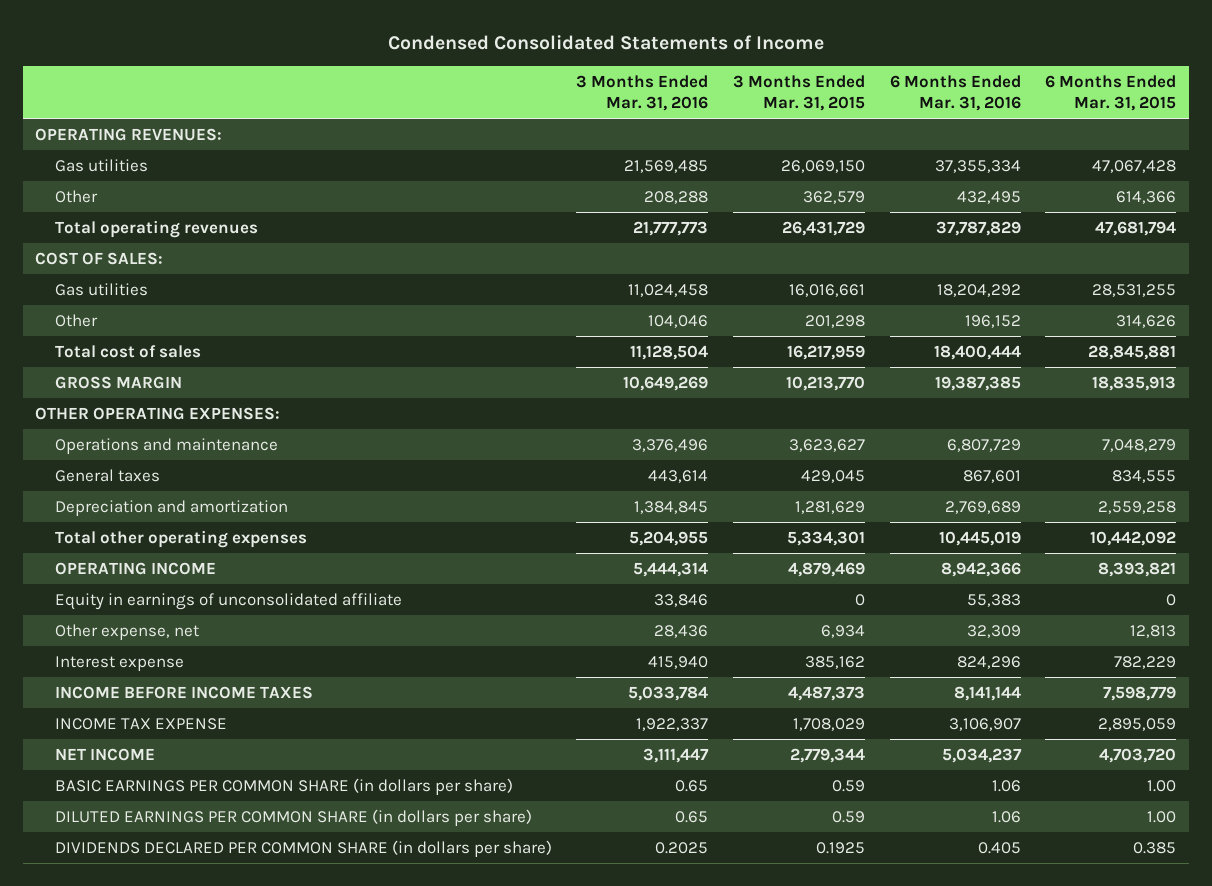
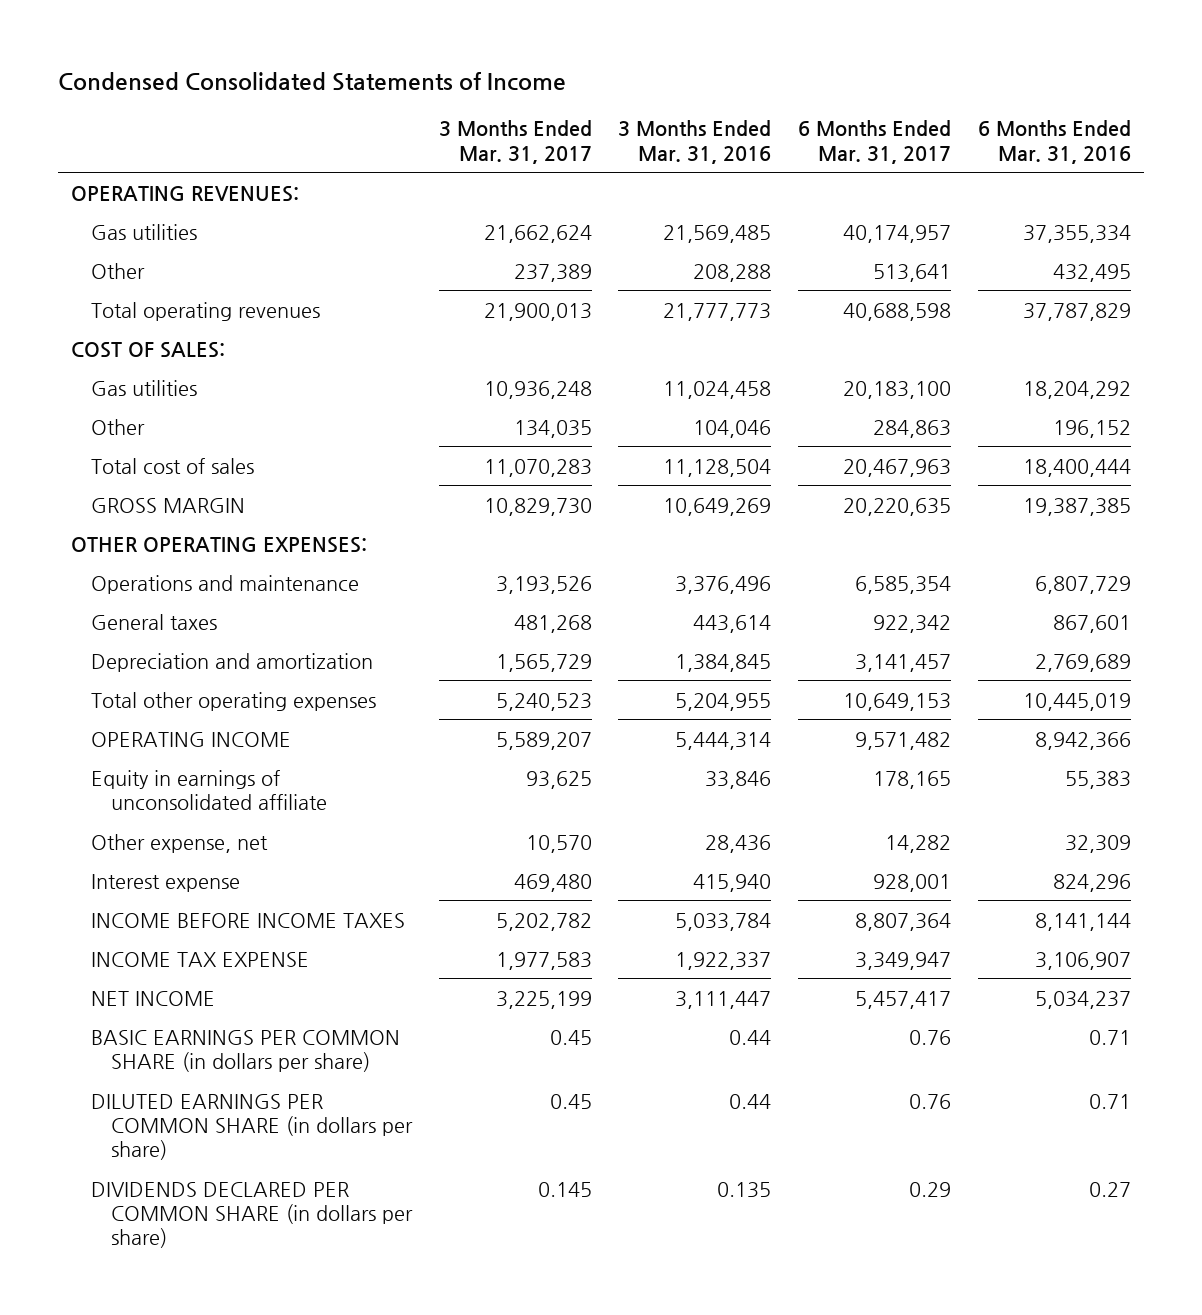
- | 3 Months Ended Mar. 31, 2016 | 3 Months Ended Mar. 31, 2015 | 6 Months Ended Mar. 31, 2016 | 6 Months Ended Mar. 31, 2015
+ | 3 Months Ended Mar. 31, 2017 | 3 Months Ended Mar. 31, 2016 | 6 Months Ended Mar. 31, 2017 | 6 Months Ended Mar. 31, 2016
- BASIC EARNINGS PER COMMON SHARE (in dollars per share) | 0.65 | 0.59 | 1.06 | 1.00
- DILUTED EARNINGS PER COMMON SHARE (in dollars per share) | 0.65 | 0.59 | 1.06 | 1.00
- DIVIDENDS DECLARED PER COMMON SHARE (in dollars per share) | 0.2025 | 0.1925 | 0.405 | 0.385
+ BASIC EARNINGS PER COMMON SHARE (in dollars per share) | 0.45 | 0.44 | 0.76 | 0.71
+ DILUTED EARNINGS PER COMMON SHARE (in dollars per share) | 0.45 | 0.44 | 0.76 | 0.71
+ DIVIDENDS DECLARED PER COMMON SHARE (in dollars per share) | 0.145 | 0.135 | 0.29 | 0.27

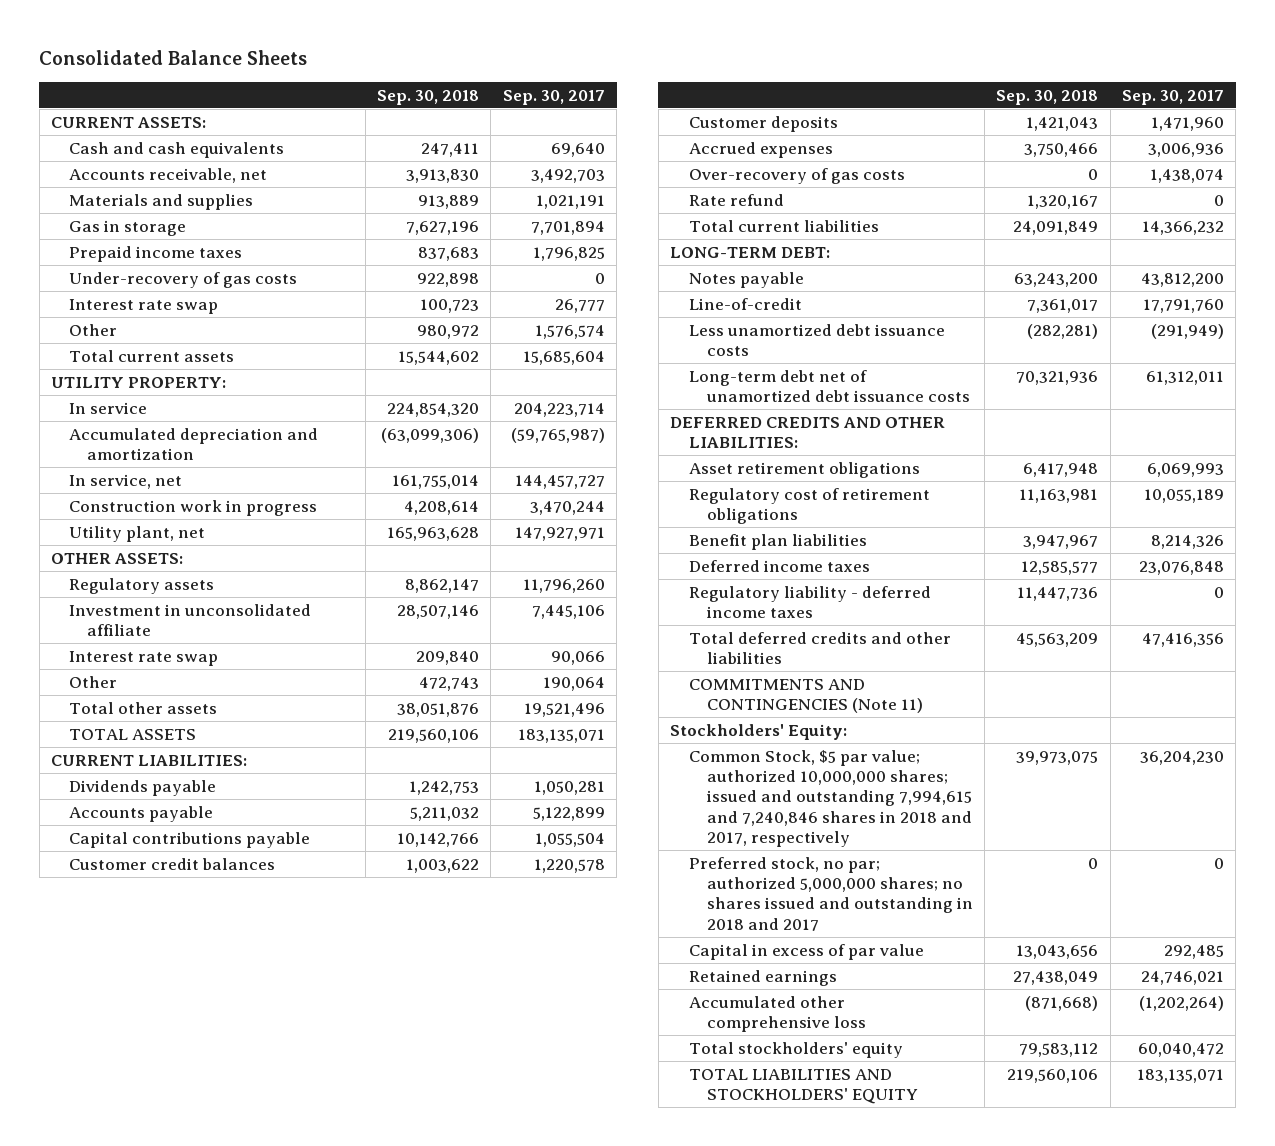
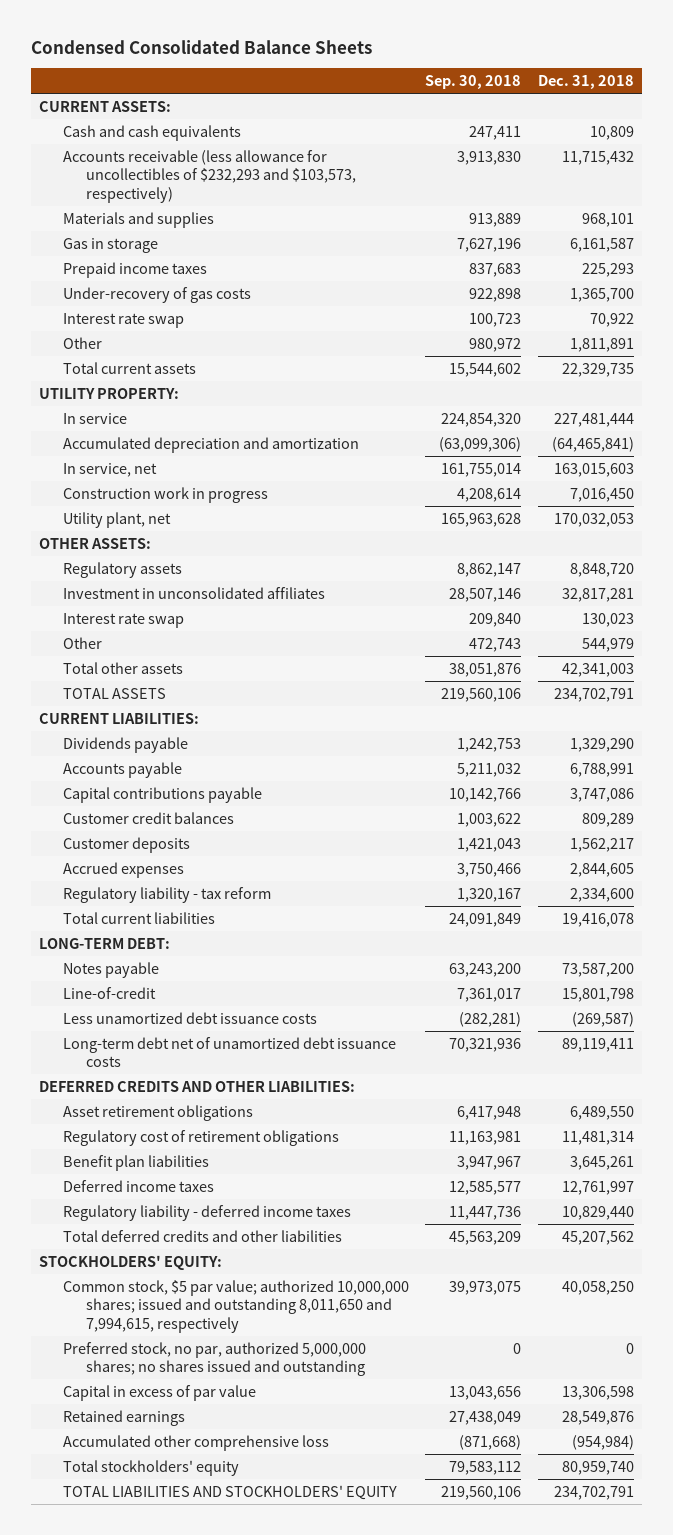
- Consolidated Balance Sheets
+ Condensed Consolidated Balance Sheets
- | Sep. 30, 2018 | Sep. 30, 2017
+ | Sep. 30, 2018 | Dec. 31, 2018
- Accounts receivable, net | 3,913,830 | 3,492,703
+ Accounts receivable (less allowance for uncollectibles of $232,293 and $103,573, respectively) | 3,913,830 | 11,715,432
- Investment in unconsolidated affiliate | 28,507,146 | 7,445,106
+ Investment in unconsolidated affiliates | 28,507,146 | 32,817,281
- Over-recovery of gas costs | 0 | 1,438,074
- Rate refund | 1,320,167 | 0
+ Regulatory liability - tax reform | 1,320,167 | 2,334,600
- COMMITMENTS AND CONTINGENCIES (Note 11)
- Stockholders' Equity:
- Common Stock, $5 par value; authorized 10,000,000 shares; issued and outstanding 7,994,615 and 7,240,846 shares in 2018 and 2017, respectively | 39,973,075 | 36,204,230
- Preferred stock, no par; authorized 5,000,000 shares; no shares issued and outstanding in 2018 and 2017 | 0 | 0
+ STOCKHOLDERS' EQUITY:
+ Common stock, $5 par value; authorized 10,000,000 shares; issued and outstanding 8,011,650 and 7,994,615, respectively | 39,973,075 | 40,058,250
+ Preferred stock, no par, authorized 5,000,000 shares; no shares issued and outstanding | 0 | 0

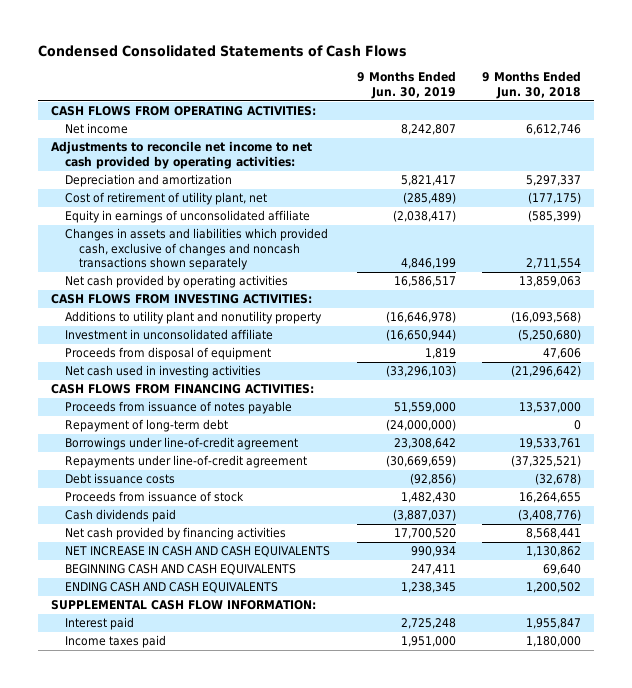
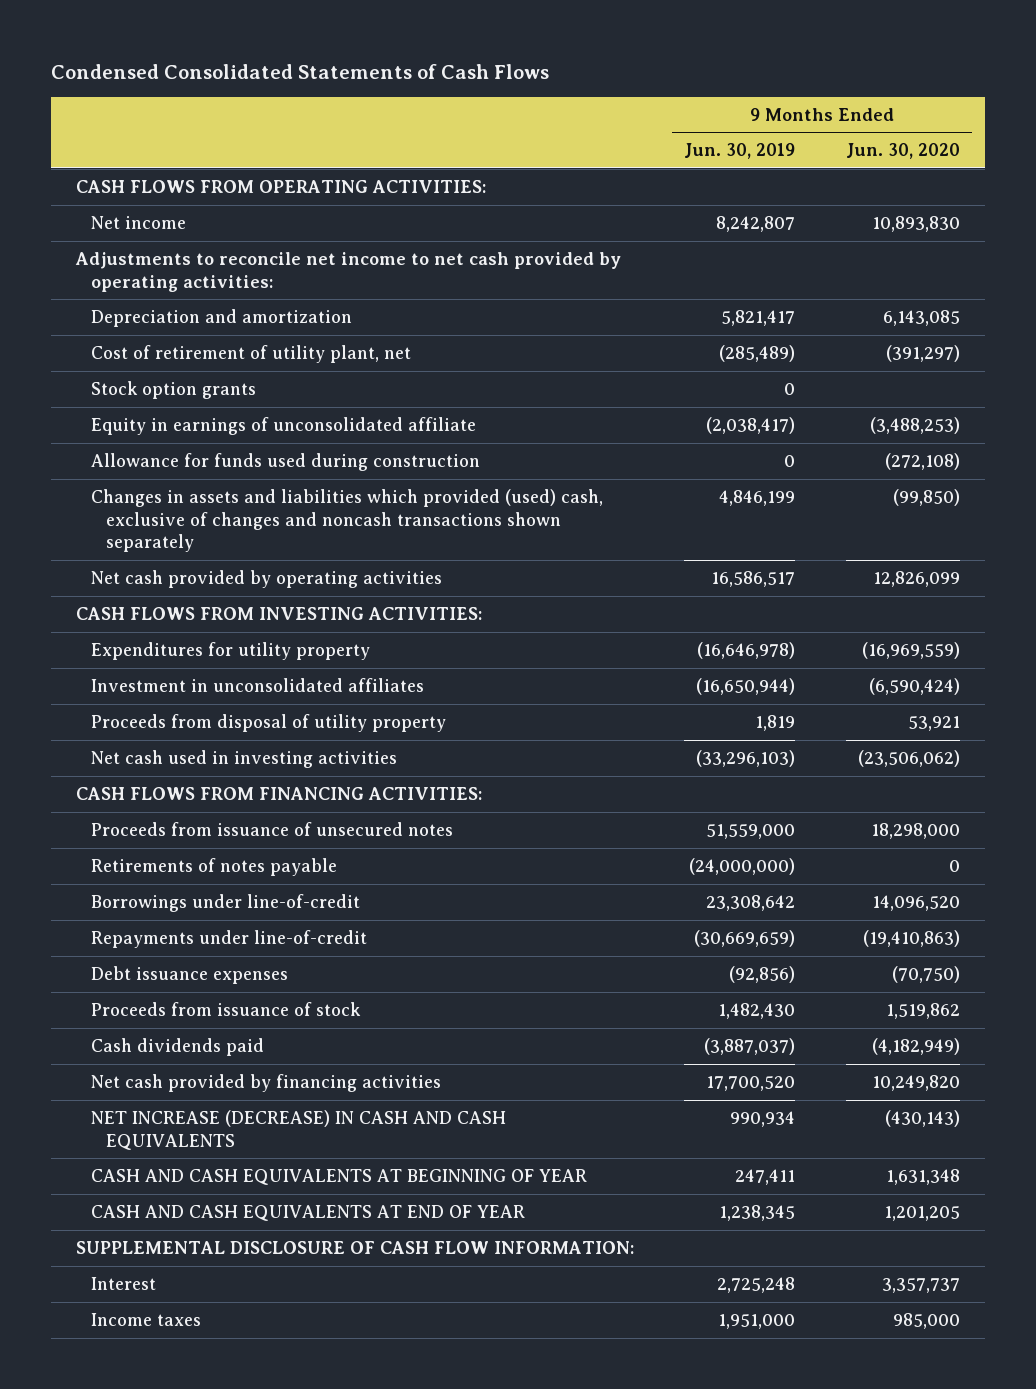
- | 9 Months Ended Jun. 30, 2019 | 9 Months Ended Jun. 30, 2018
+ | 9 Months Ended Jun. 30, 2019 | 9 Months Ended Jun. 30, 2020
+ Stock option grants | 0 |
- Changes in assets and liabilities which provided cash, exclusive of changes and noncash transactions shown separately | 4,846,199 | 2,711,554
+ Allowance for funds used during construction | 0 | (272,108)
+ Changes in assets and liabilities which provided (used) cash, exclusive of changes and noncash transactions shown separately | 4,846,199 | (99,850)
- Additions to utility plant and nonutility property | (16,646,978) | (16,093,568)
- Investment in unconsolidated affiliate | (16,650,944) | (5,250,680)
- Proceeds from disposal of equipment | 1,819 | 47,606
+ Expenditures for utility property | (16,646,978) | (16,969,559)
+ Investment in unconsolidated affiliates | (16,650,944) | (6,590,424)
+ Proceeds from disposal of utility property | 1,819 | 53,921
- Proceeds from issuance of notes payable | 51,559,000 | 13,537,000
- Repayment of long-term debt | (24,000,000) | 0
- Borrowings under line-of-credit agreement | 23,308,642 | 19,533,761
- Repayments under line-of-credit agreement | (30,669,659) | (37,325,521)
- Debt issuance costs | (92,856) | (32,678)
+ Proceeds from issuance of unsecured notes | 51,559,000 | 18,298,000
+ Retirements of notes payable | (24,000,000) | 0
+ Borrowings under line-of-credit | 23,308,642 | 14,096,520
+ Repayments under line-of-credit | (30,669,659) | (19,410,863)
+ Debt issuance expenses | (92,856) | (70,750)
- NET INCREASE IN CASH AND CASH EQUIVALENTS | 990,934 | 1,130,862
- BEGINNING CASH AND CASH EQUIVALENTS | 247,411 | 69,640
- ENDING CASH AND CASH EQUIVALENTS | 1,238,345 | 1,200,502
- SUPPLEMENTAL CASH FLOW INFORMATION:
- Interest paid | 2,725,248 | 1,955,847
- Income taxes paid | 1,951,000 | 1,180,000
+ NET INCREASE (DECREASE) IN CASH AND CASH EQUIVALENTS | 990,934 | (430,143)
+ CASH AND CASH EQUIVALENTS AT BEGINNING OF YEAR | 247,411 | 1,631,348
+ CASH AND CASH EQUIVALENTS AT END OF YEAR | 1,238,345 | 1,201,205
+ SUPPLEMENTAL DISCLOSURE OF CASH FLOW INFORMATION:
+ Interest | 2,725,248 | 3,357,737
+ Income taxes | 1,951,000 | 985,000

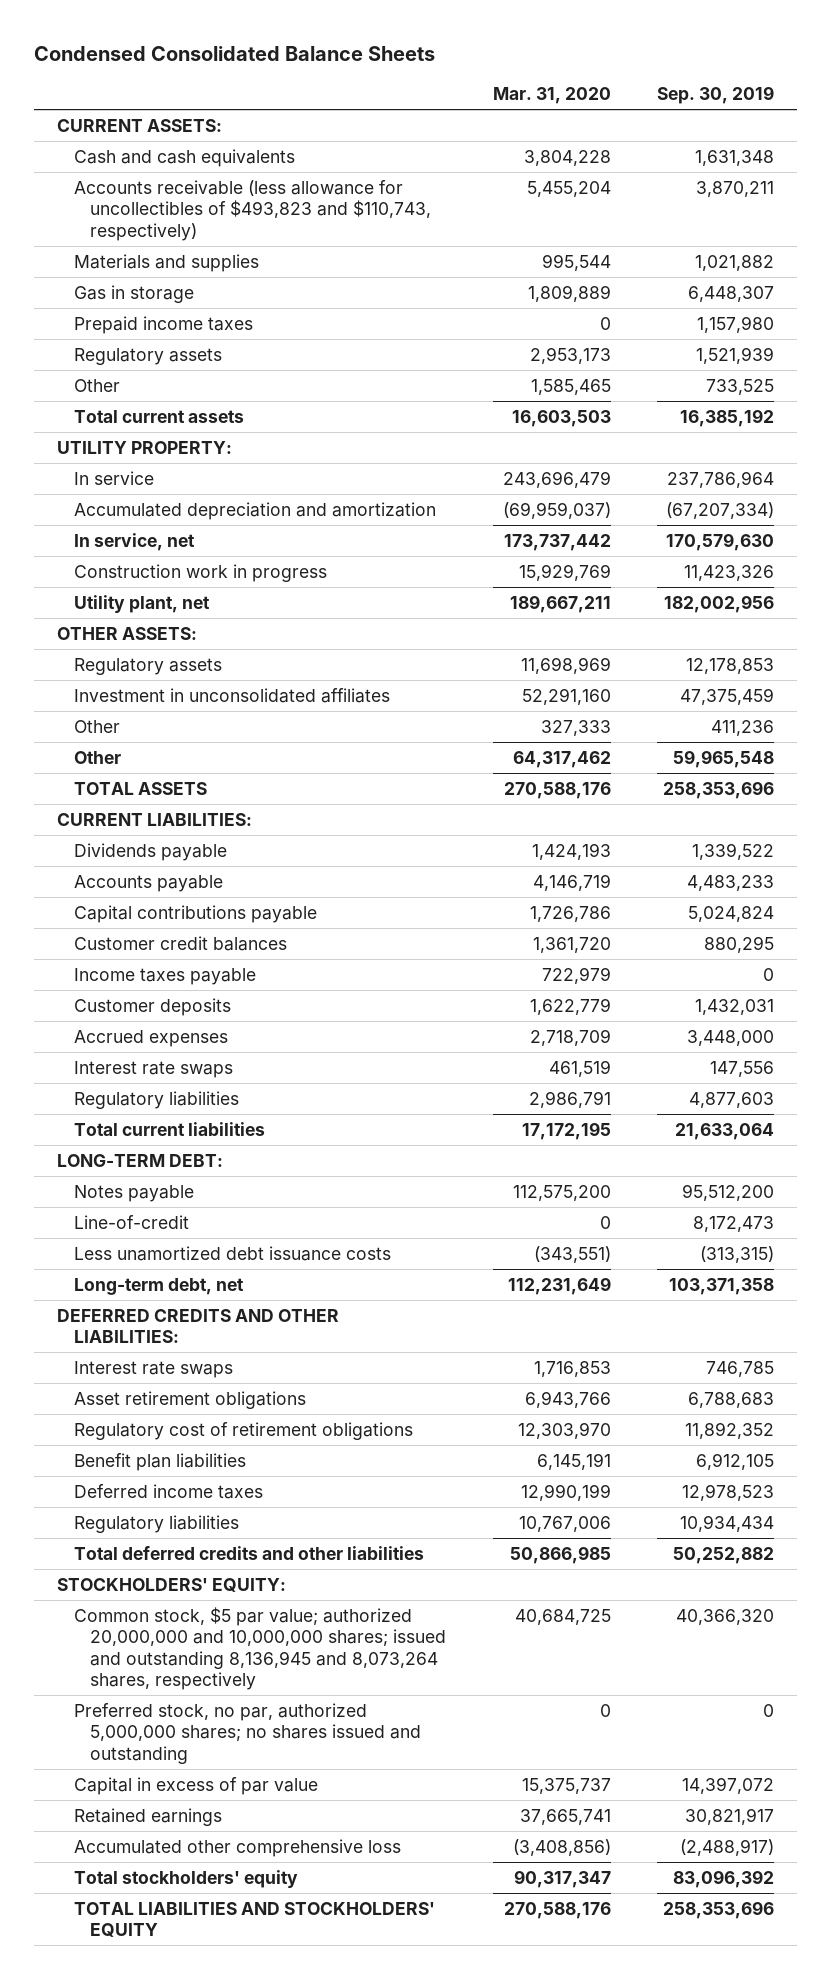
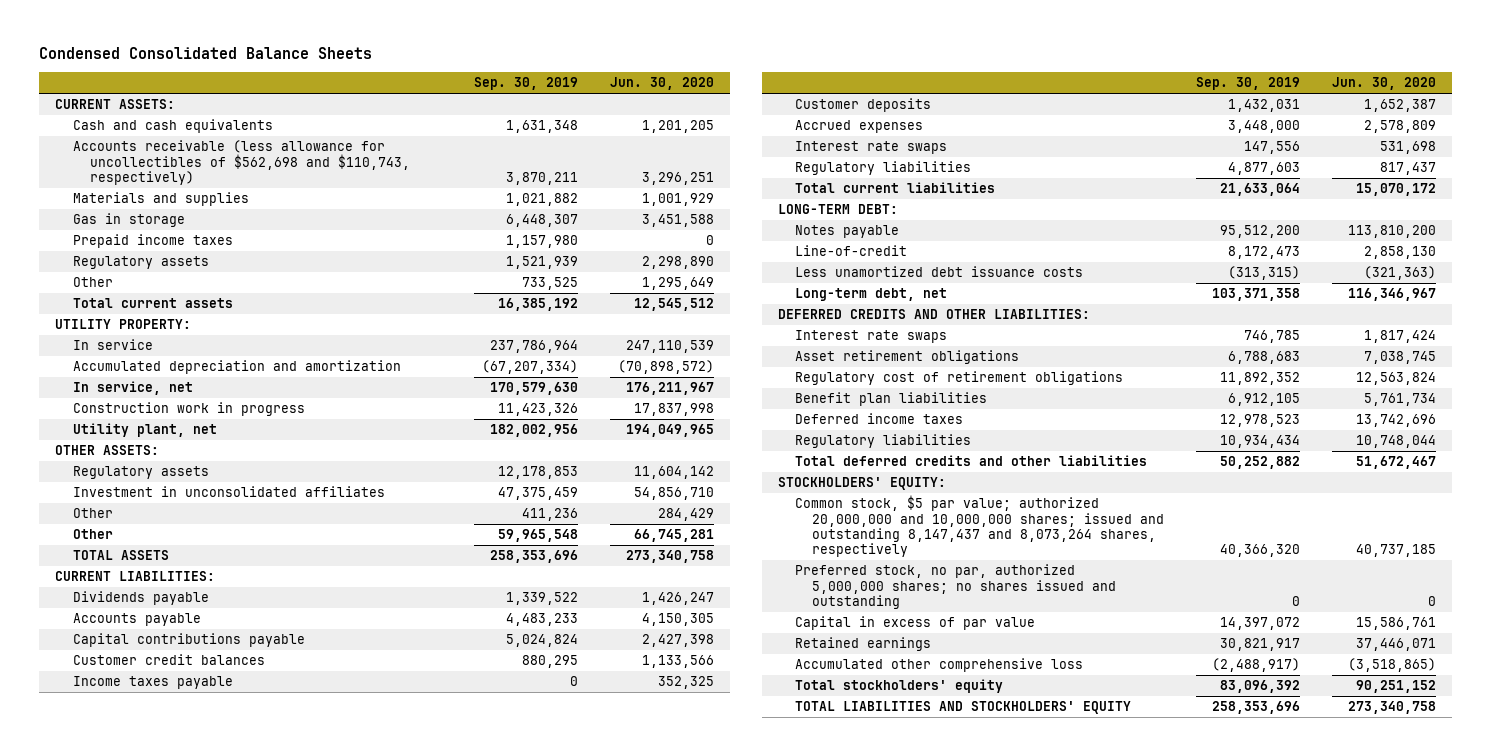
- | Mar. 31, 2020 | Sep. 30, 2019
+ | Sep. 30, 2019 | Jun. 30, 2020
- Accounts receivable (less allowance for uncollectibles of $493,823 and $110,743, respectively) | 5,455,204 | 3,870,211
+ Accounts receivable (less allowance for uncollectibles of $562,698 and $110,743, respectively) | 3,870,211 | 3,296,251
- Common stock, $5 par value; authorized 20,000,000 and 10,000,000 shares; issued and outstanding 8,136,945 and 8,073,264 shares, respectively | 40,684,725 | 40,366,320
+ Common stock, $5 par value; authorized 20,000,000 and 10,000,000 shares; issued and outstanding 8,147,437 and 8,073,264 shares, respectively | 40,366,320 | 40,737,185

